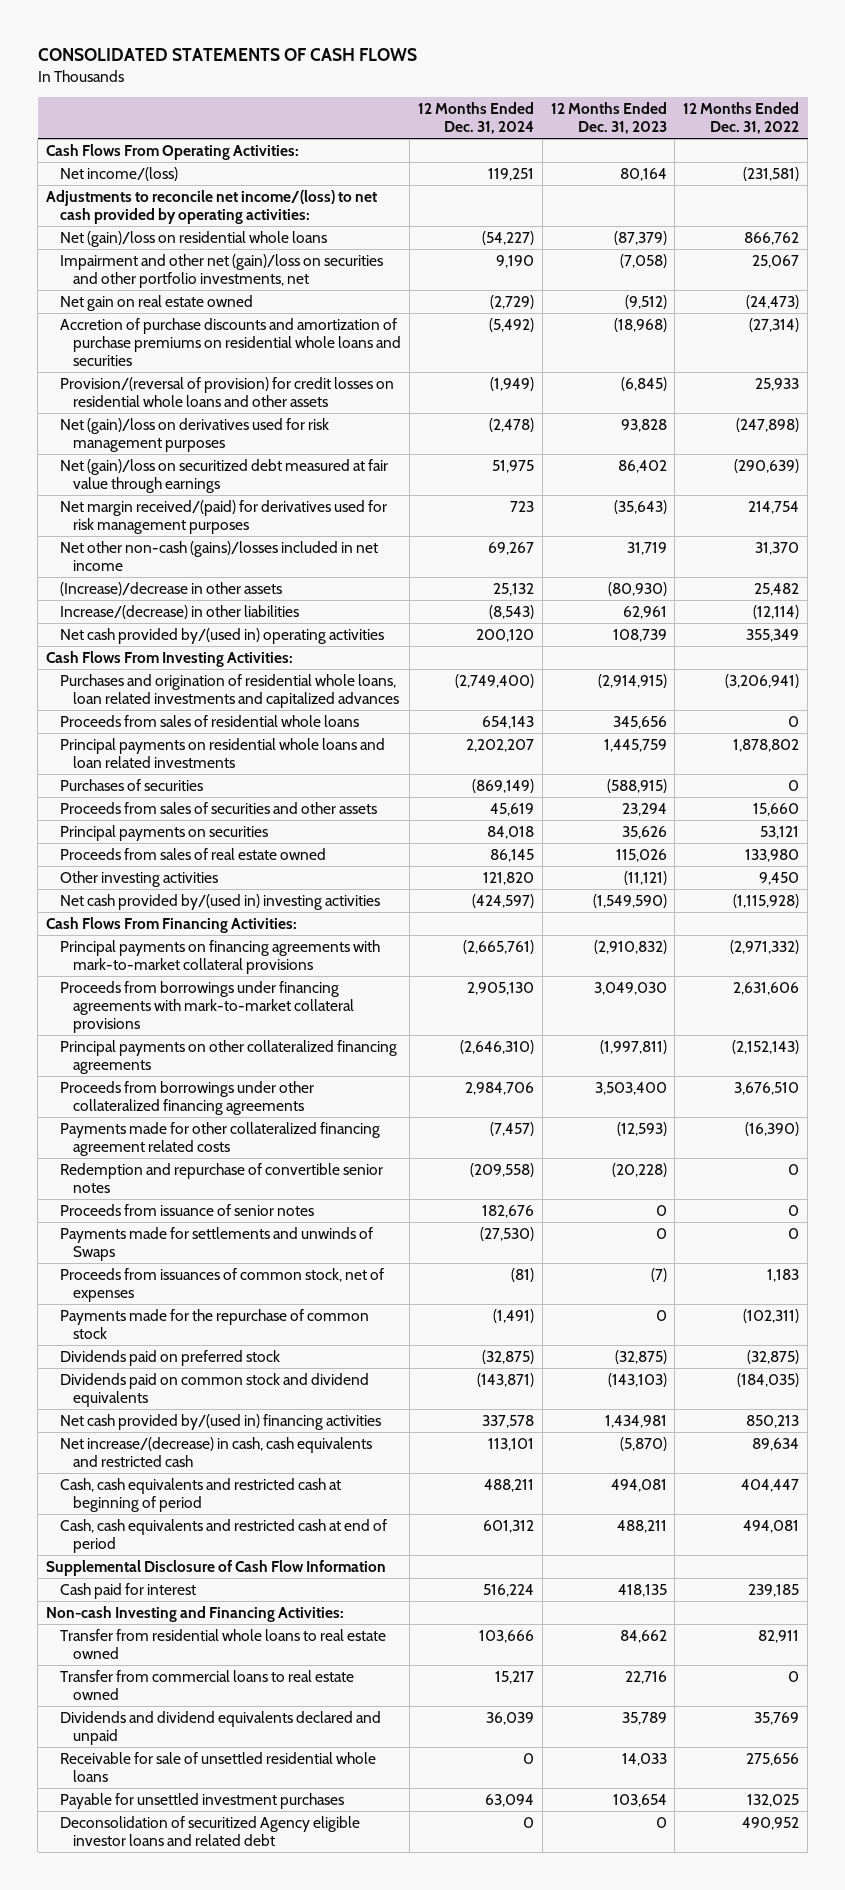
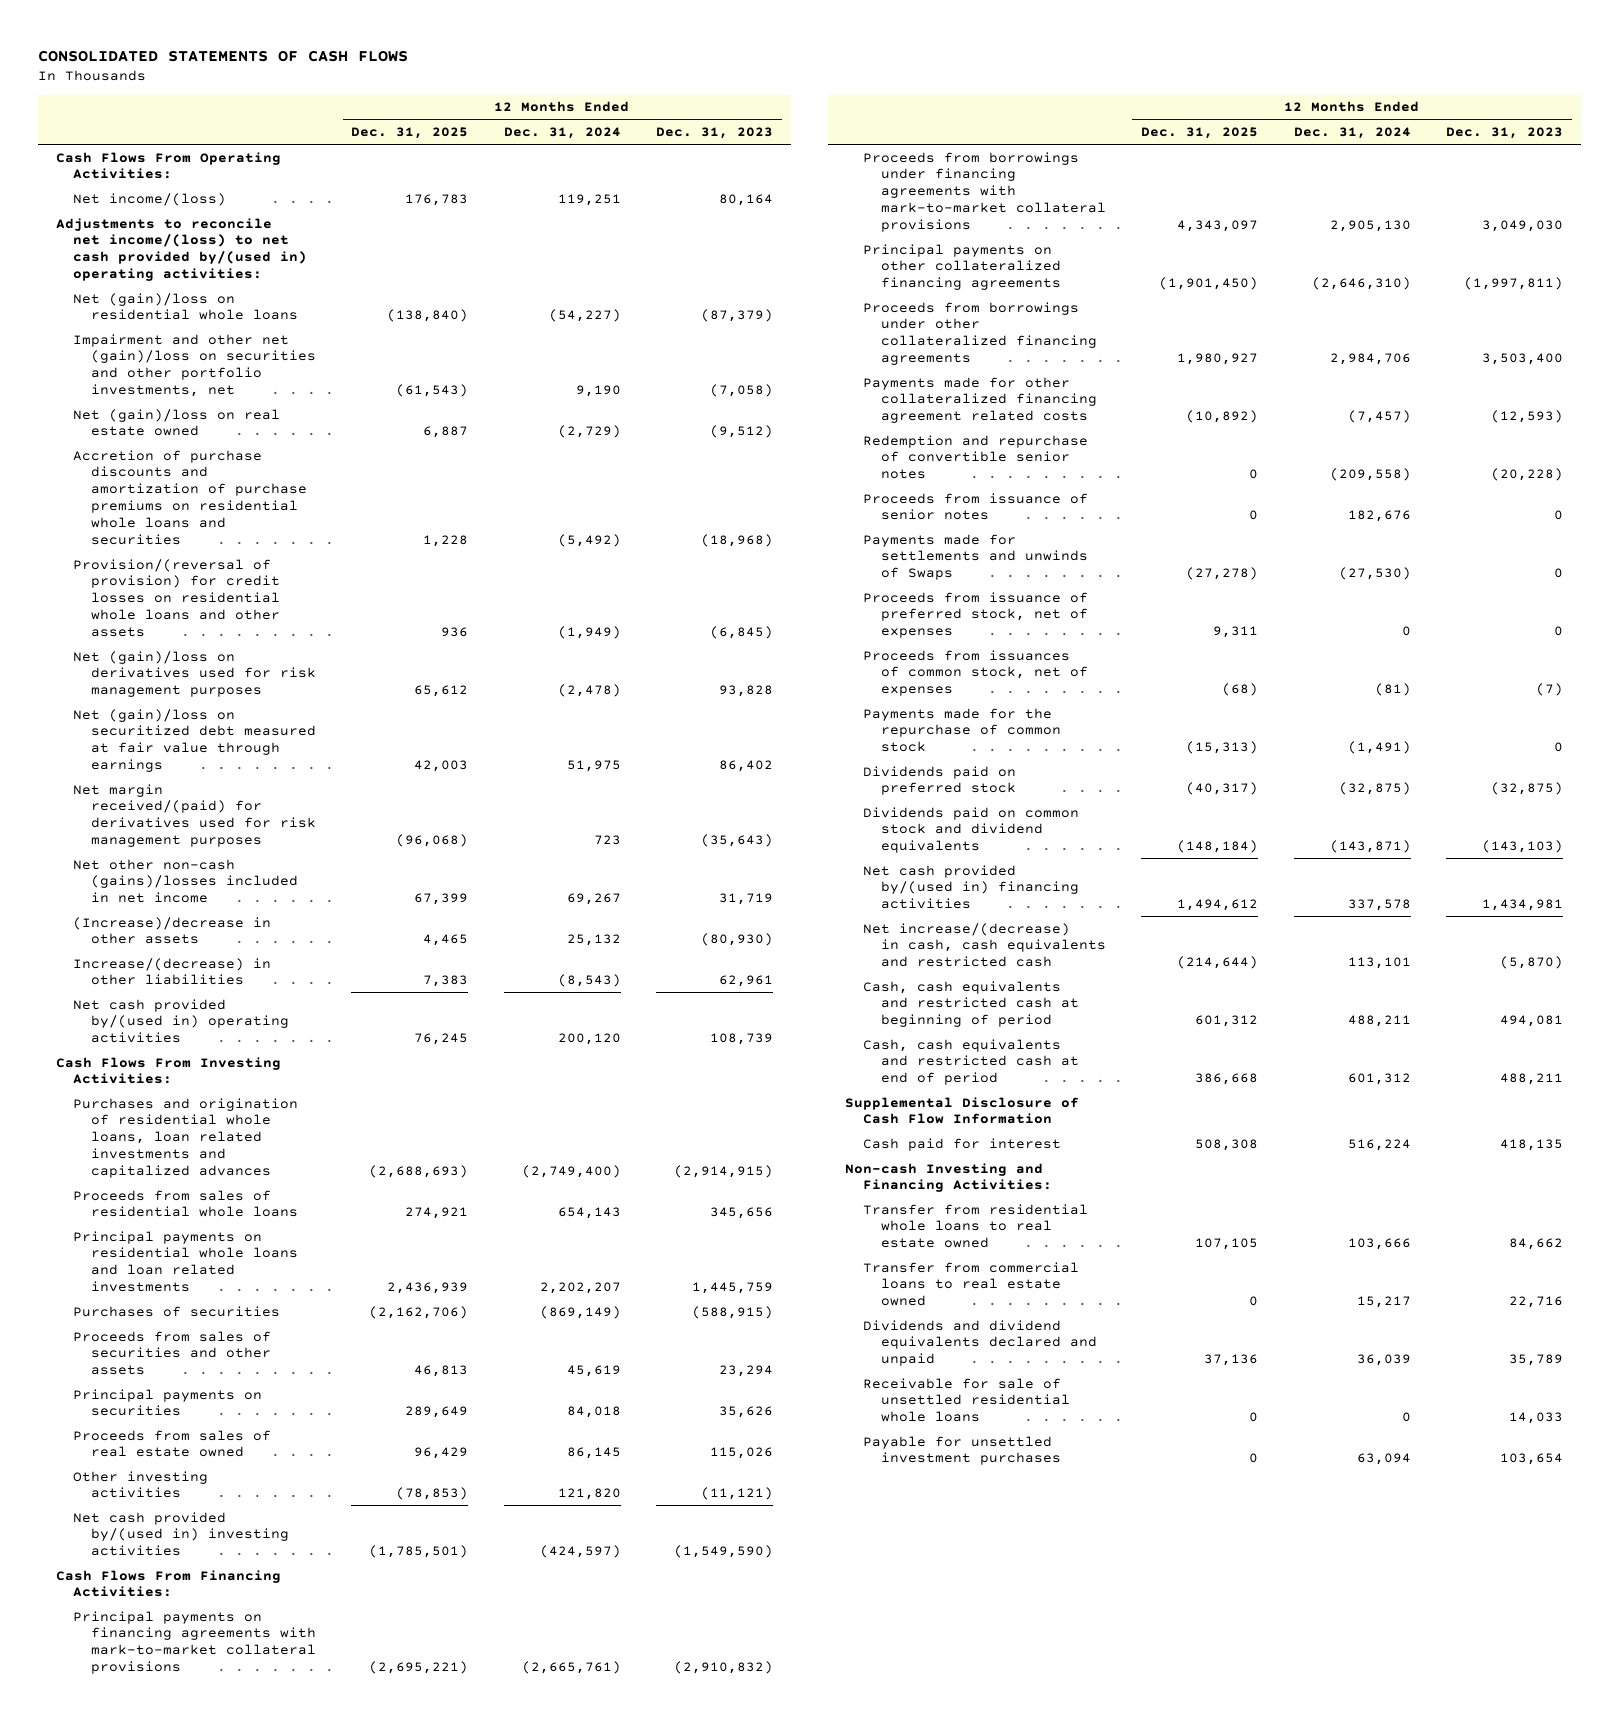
- | 12 Months Ended Dec. 31, 2024 | 12 Months Ended Dec. 31, 2023 | 12 Months Ended Dec. 31, 2022
+ | 12 Months Ended Dec. 31, 2025 | 12 Months Ended Dec. 31, 2024 | 12 Months Ended Dec. 31, 2023
- Adjustments to reconcile net income/(loss) to net cash provided by operating activities:
+ Adjustments to reconcile net income/(loss) to net cash provided by/(used in) operating activities:
- Net gain on real estate owned | (2,729) | (9,512) | (24,473)
+ Net (gain)/loss on real estate owned | 6,887 | (2,729) | (9,512)
+ Proceeds from issuance of preferred stock, net of expenses | 9,311 | 0 | 0
- Deconsolidation of securitized Agency eligible investor loans and related debt | 0 | 0 | 490,952

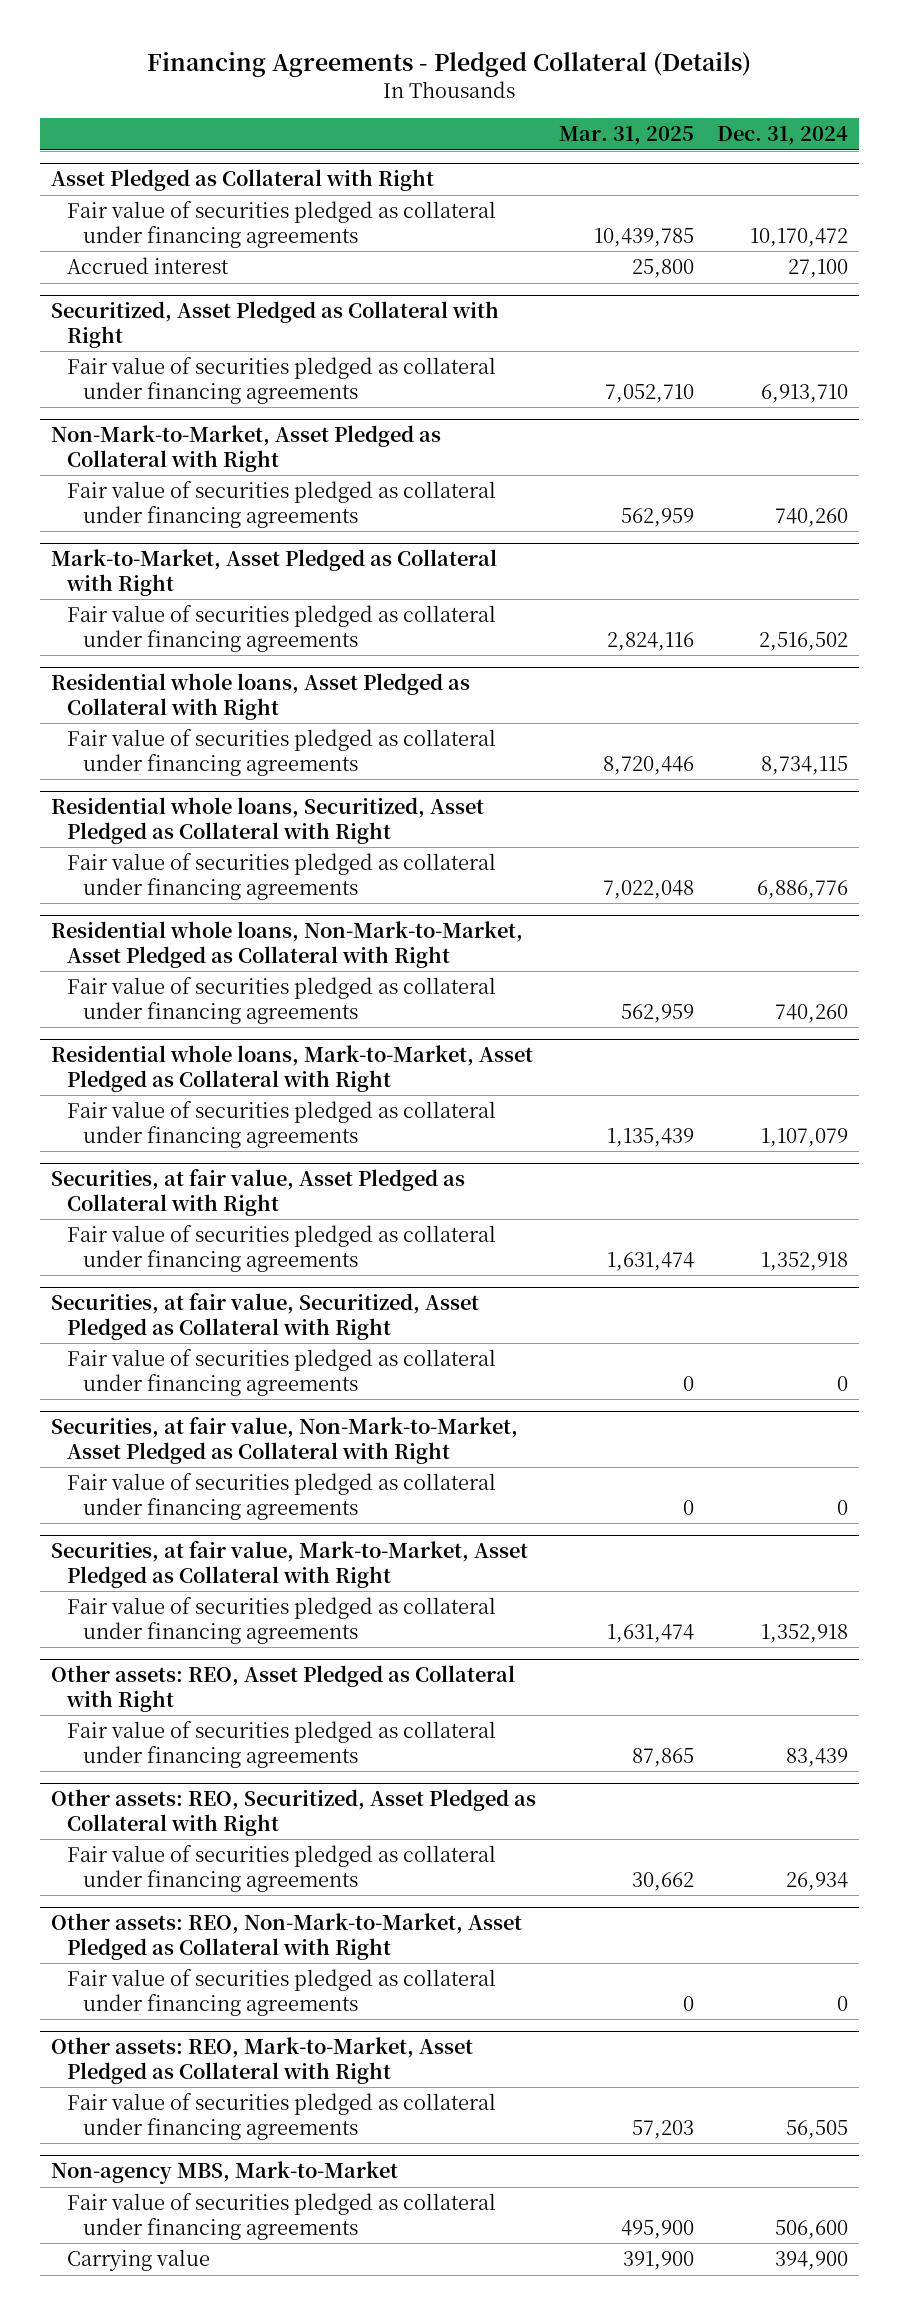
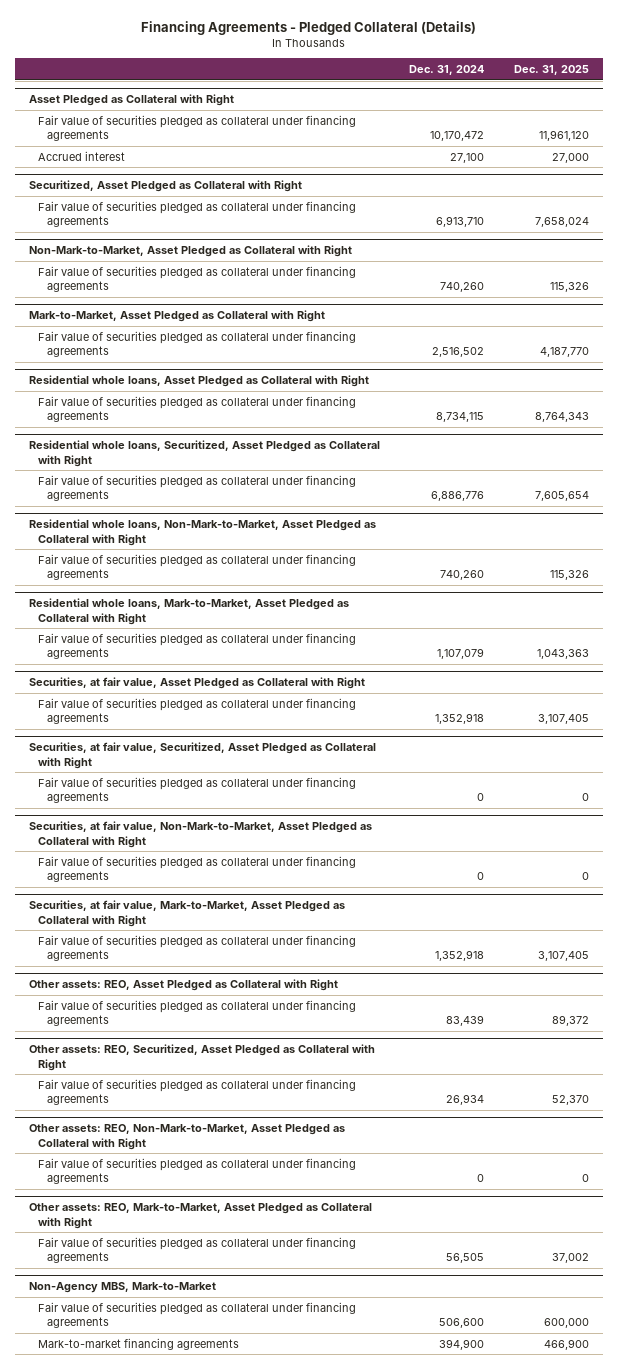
- | Mar. 31, 2025 | Dec. 31, 2024
+ | Dec. 31, 2024 | Dec. 31, 2025
- Non-agency MBS, Mark-to-Market
+ Non-Agency MBS, Mark-to-Market
- Carrying value | 391,900 | 394,900
+ Mark-to-market financing agreements | 394,900 | 466,900

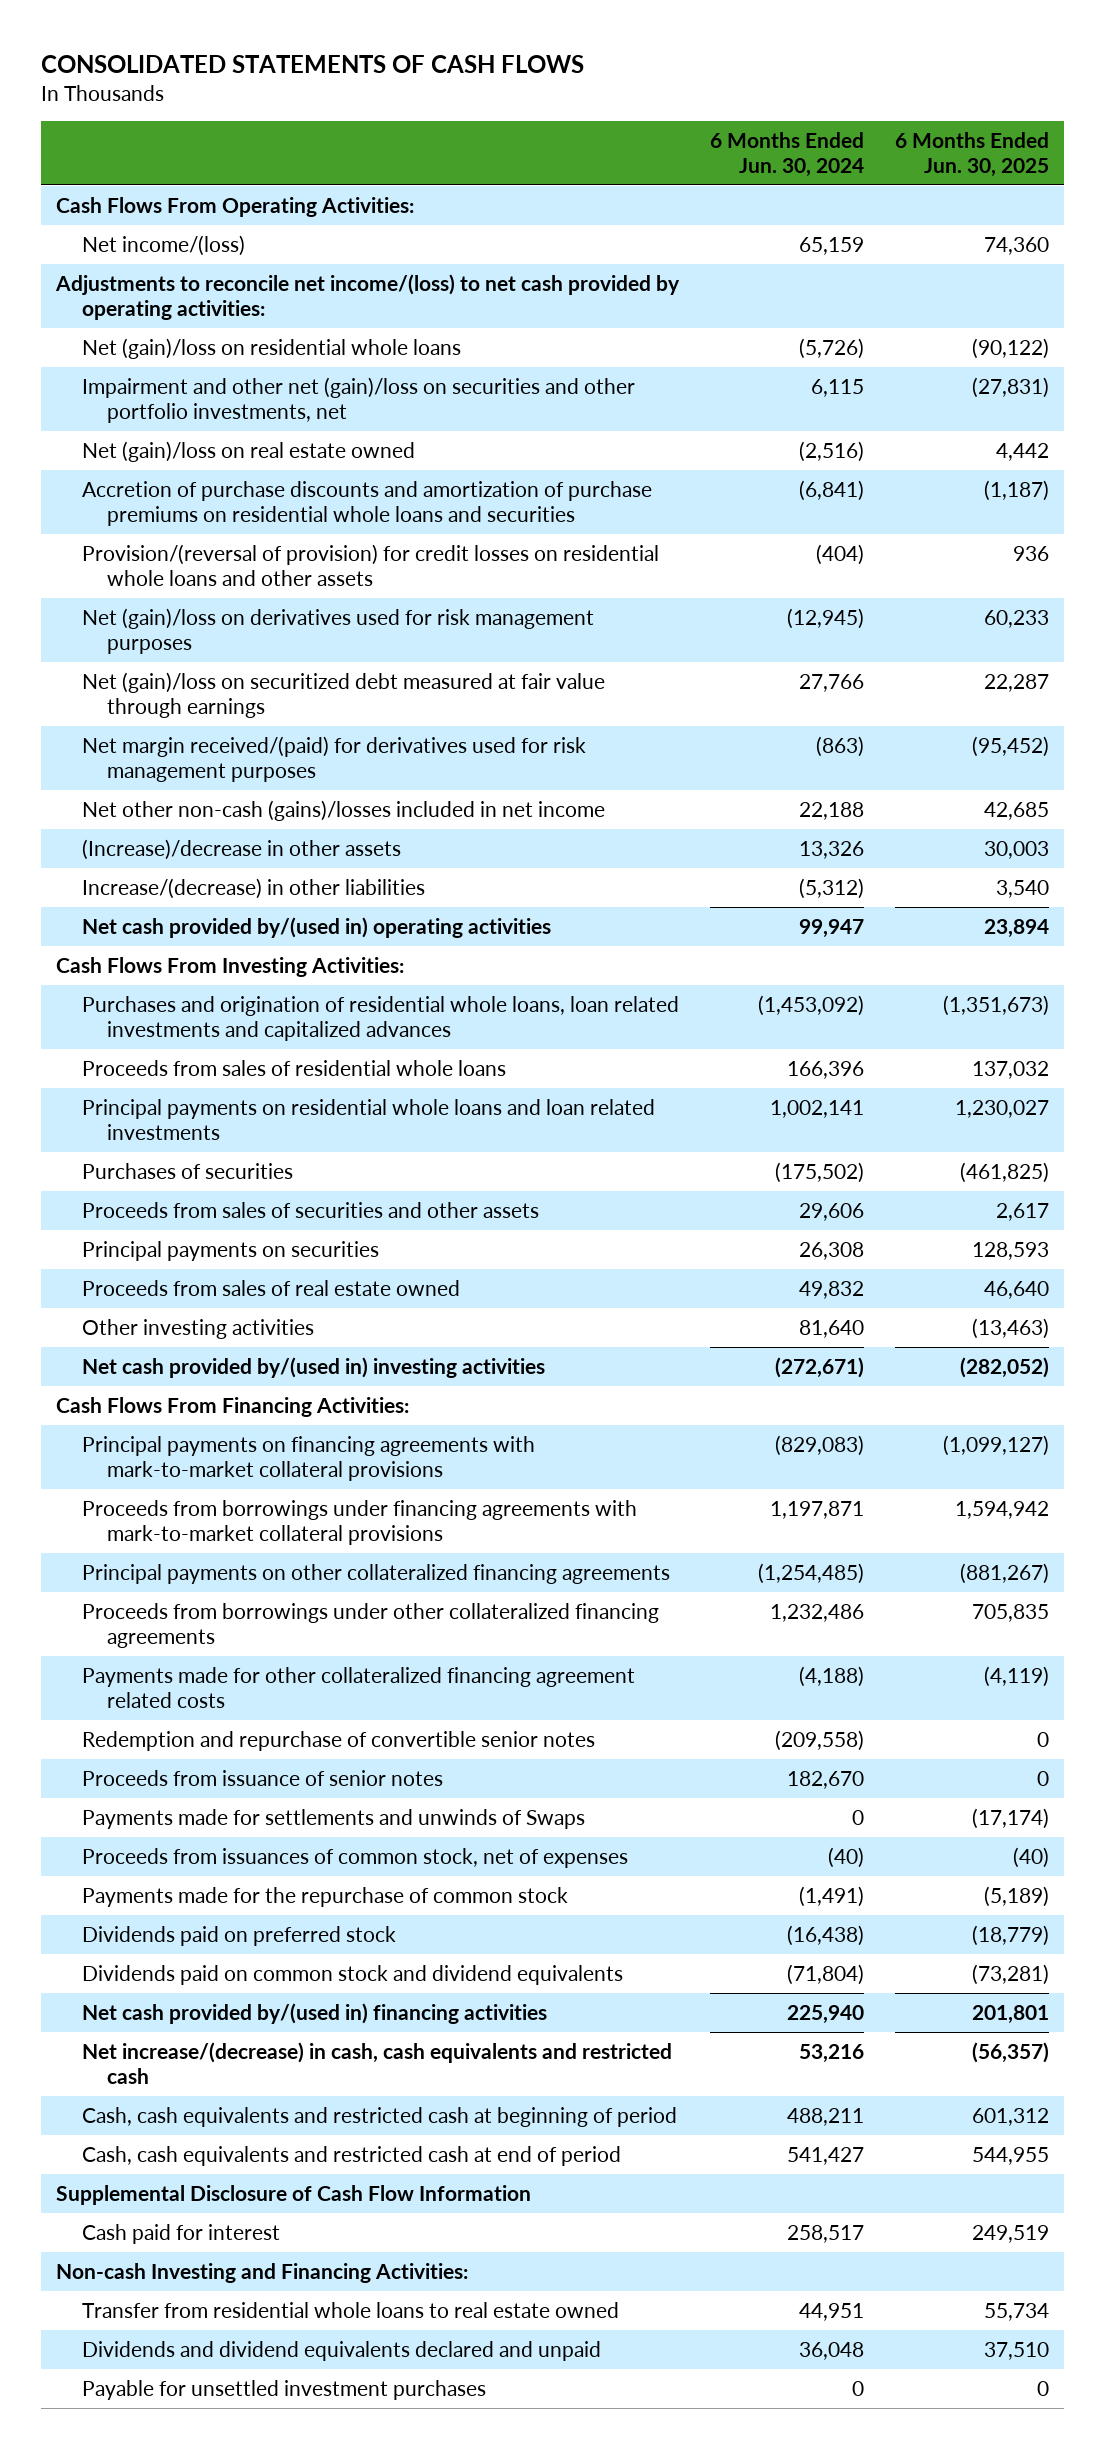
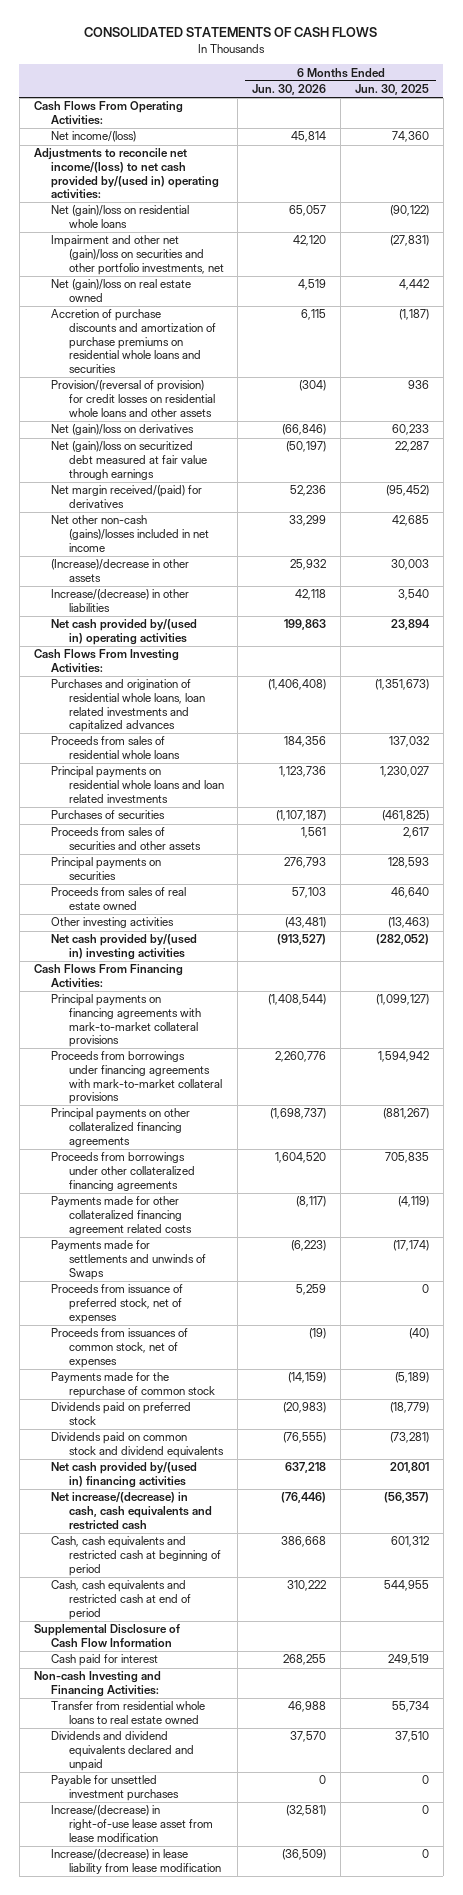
- | 6 Months Ended Jun. 30, 2024 | 6 Months Ended Jun. 30, 2025
+ | 6 Months Ended Jun. 30, 2026 | 6 Months Ended Jun. 30, 2025
- Adjustments to reconcile net income/(loss) to net cash provided by operating activities:
+ Adjustments to reconcile net income/(loss) to net cash provided by/(used in) operating activities:
- Net (gain)/loss on derivatives used for risk management purposes | (12,945) | 60,233
+ Net (gain)/loss on derivatives | (66,846) | 60,233
- Net margin received/(paid) for derivatives used for risk management purposes | (863) | (95,452)
+ Net margin received/(paid) for derivatives | 52,236 | (95,452)
- Redemption and repurchase of convertible senior notes | (209,558) | 0
- Proceeds from issuance of senior notes | 182,670 | 0
+ Proceeds from issuance of preferred stock, net of expenses | 5,259 | 0
+ Increase/(decrease) in right-of-use lease asset from lease modification | (32,581) | 0
+ Increase/(decrease) in lease liability from lease modification | (36,509) | 0

